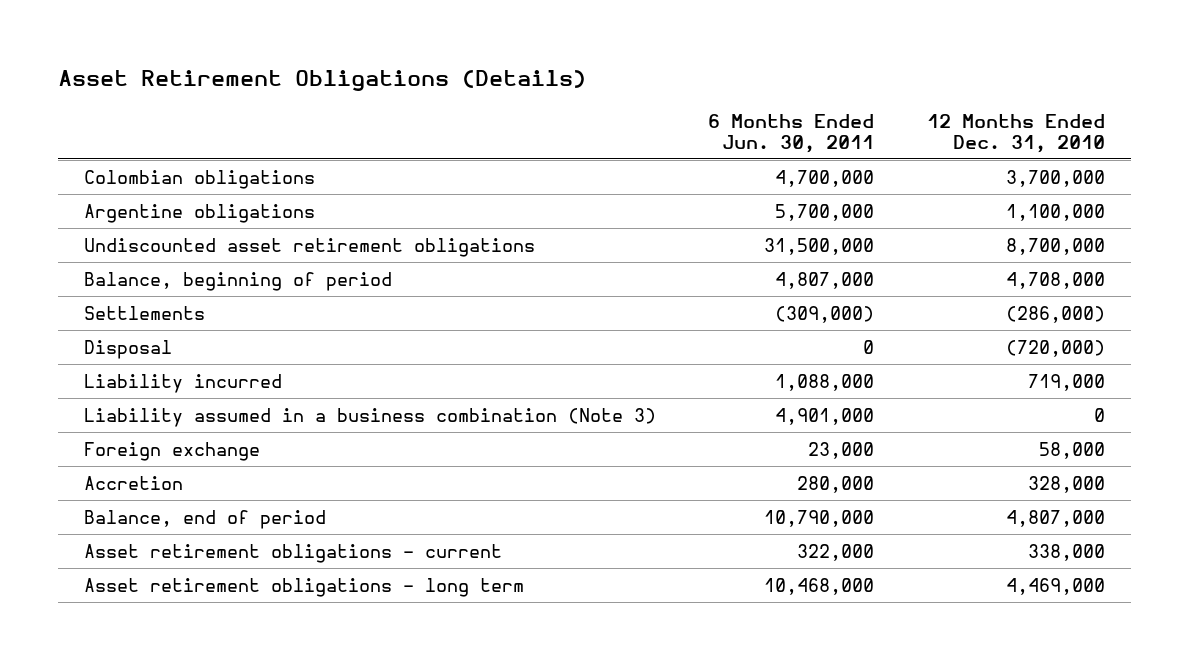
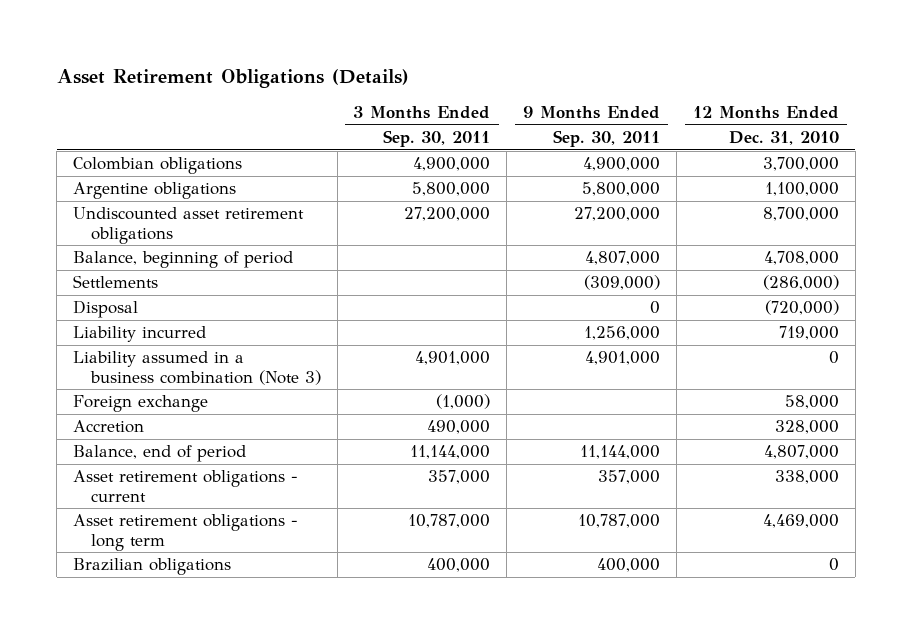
- | 6 Months Ended Jun. 30, 2011 | 12 Months Ended Dec. 31, 2010
+ | 3 Months Ended Sep. 30, 2011 | 9 Months Ended Sep. 30, 2011 | 12 Months Ended Dec. 31, 2010
+ Brazilian obligations | 400,000 | 400,000 | 0

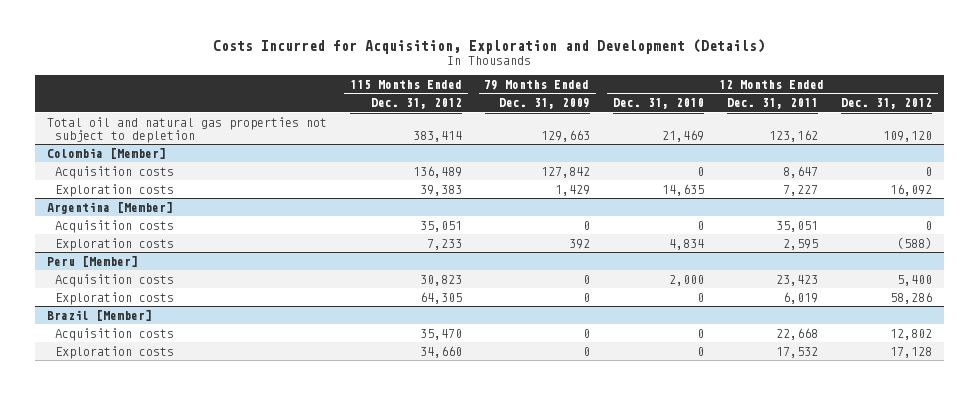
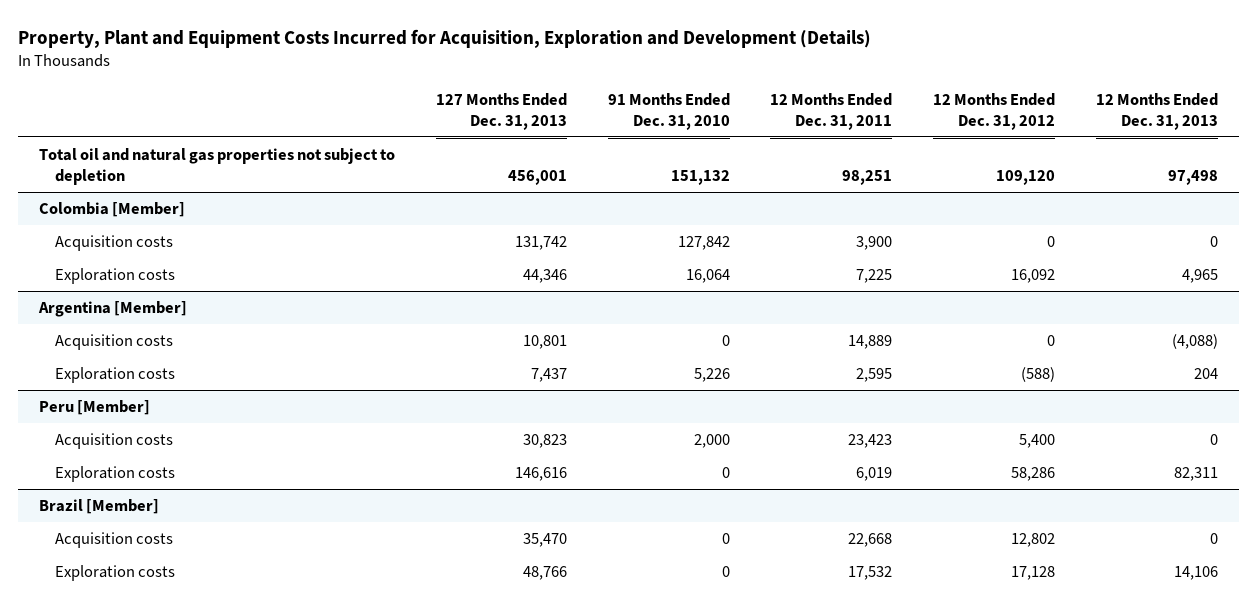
- Costs Incurred for Acquisition, Exploration and Development (Details)
+ Property, Plant and Equipment Costs Incurred for Acquisition, Exploration and Development (Details)
- | 115 Months Ended Dec. 31, 2012 | 79 Months Ended Dec. 31, 2009 | 12 Months Ended Dec. 31, 2010 | 12 Months Ended Dec. 31, 2011 | 12 Months Ended Dec. 31, 2012
+ | 127 Months Ended Dec. 31, 2013 | 91 Months Ended Dec. 31, 2010 | 12 Months Ended Dec. 31, 2011 | 12 Months Ended Dec. 31, 2012 | 12 Months Ended Dec. 31, 2013
- Total oil and natural gas properties not subject to depletion | 383,414 | 129,663 | 21,469 | 123,162 | 109,120
+ Total oil and natural gas properties not subject to depletion | 456,001 | 151,132 | 98,251 | 109,120 | 97,498
@ Colombia [Member]
- Acquisition costs | 136,489 | 127,842 | 0 | 8,647 | 0
- Exploration costs | 39,383 | 1,429 | 14,635 | 7,227 | 16,092
+ Acquisition costs | 131,742 | 127,842 | 3,900 | 0 | 0
+ Exploration costs | 44,346 | 16,064 | 7,225 | 16,092 | 4,965
@ Argentina [Member]
- Acquisition costs | 35,051 | 0 | 0 | 35,051 | 0
+ Acquisition costs | 10,801 | 0 | 14,889 | 0 | (4,088)

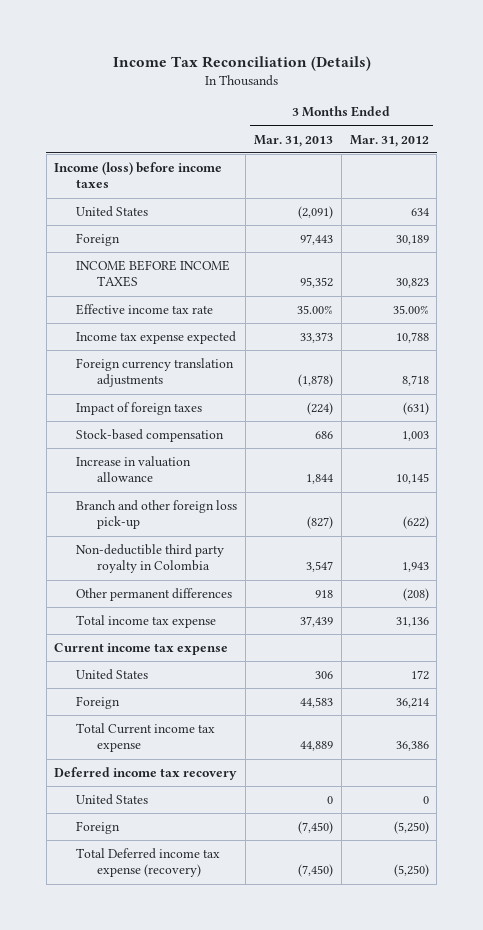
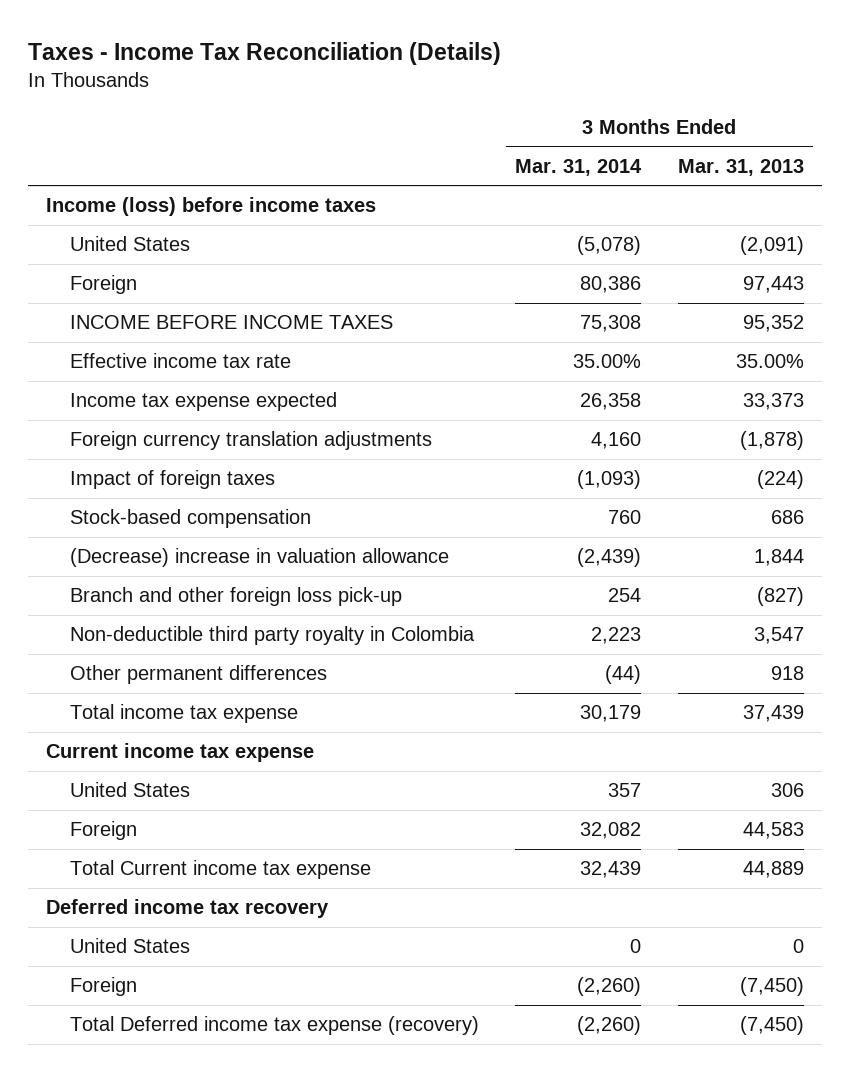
- Income Tax Reconciliation (Details)
+ Taxes - Income Tax Reconciliation (Details)
- | 3 Months Ended Mar. 31, 2013 | 3 Months Ended Mar. 31, 2012
+ | 3 Months Ended Mar. 31, 2014 | 3 Months Ended Mar. 31, 2013
- Increase in valuation allowance | 1,844 | 10,145
+ (Decrease) increase in valuation allowance | (2,439) | 1,844

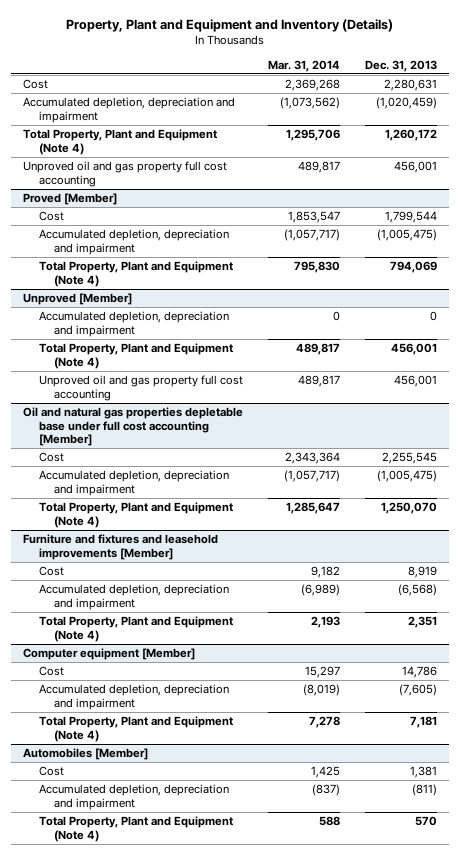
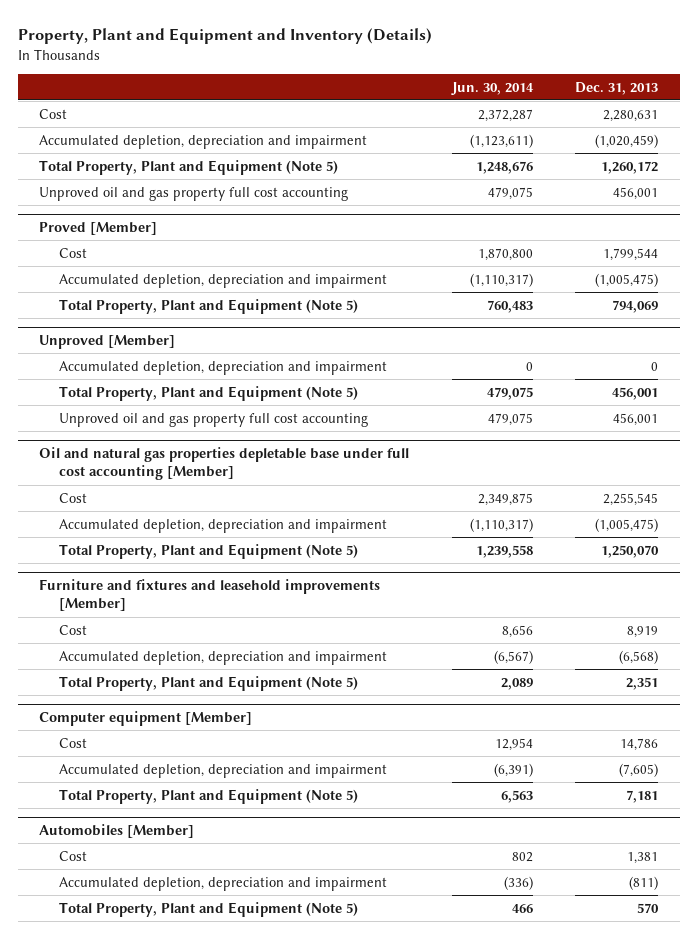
- | Mar. 31, 2014 | Dec. 31, 2013
+ | Jun. 30, 2014 | Dec. 31, 2013
- Total Property, Plant and Equipment (Note 4) | 1,295,706 | 1,260,172
+ Total Property, Plant and Equipment (Note 5) | 1,248,676 | 1,260,172
@ Proved [Member]
- Total Property, Plant and Equipment (Note 4) | 795,830 | 794,069
+ Total Property, Plant and Equipment (Note 5) | 760,483 | 794,069
@ Unproved [Member]
- Total Property, Plant and Equipment (Note 4) | 489,817 | 456,001
+ Total Property, Plant and Equipment (Note 5) | 479,075 | 456,001
@ Oil and natural gas properties depletable base under full cost accounting [Member]
- Total Property, Plant and Equipment (Note 4) | 1,285,647 | 1,250,070
+ Total Property, Plant and Equipment (Note 5) | 1,239,558 | 1,250,070
@ Furniture and fixtures and leasehold improvements [Member]
- Total Property, Plant and Equipment (Note 4) | 2,193 | 2,351
+ Total Property, Plant and Equipment (Note 5) | 2,089 | 2,351
@ Computer equipment [Member]
- Total Property, Plant and Equipment (Note 4) | 7,278 | 7,181
+ Total Property, Plant and Equipment (Note 5) | 6,563 | 7,181
@ Automobiles [Member]
- Total Property, Plant and Equipment (Note 4) | 588 | 570
+ Total Property, Plant and Equipment (Note 5) | 466 | 570

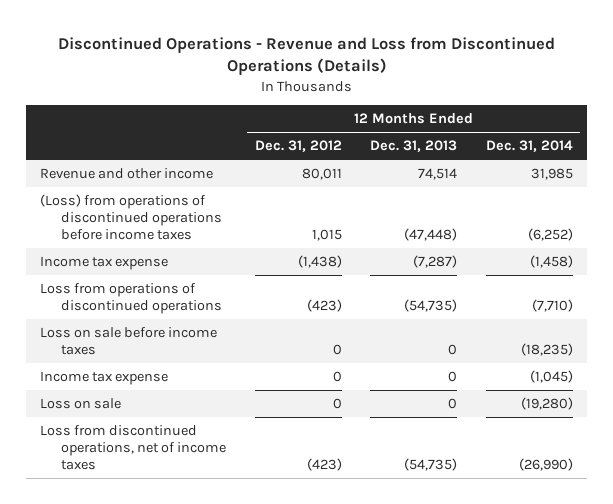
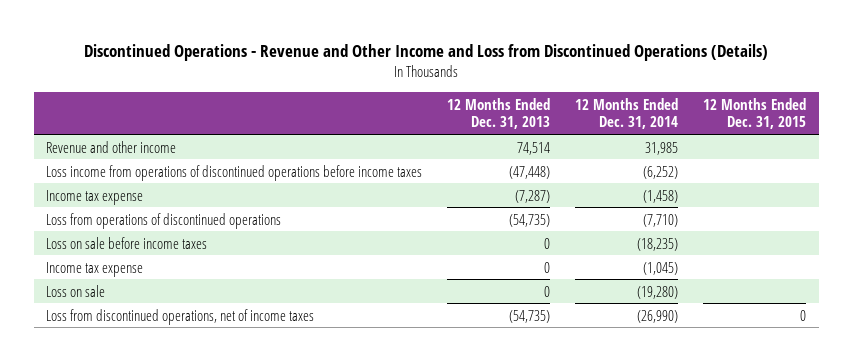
- Discontinued Operations - Revenue and Loss from Discontinued Operations (Details)
+ Discontinued Operations - Revenue and Other Income and Loss from Discontinued Operations (Details)
- | 12 Months Ended Dec. 31, 2012 | 12 Months Ended Dec. 31, 2013 | 12 Months Ended Dec. 31, 2014
+ | 12 Months Ended Dec. 31, 2013 | 12 Months Ended Dec. 31, 2014 | 12 Months Ended Dec. 31, 2015
- (Loss) from operations of discontinued operations before income taxes | 1,015 | (47,448) | (6,252)
+ Loss income from operations of discontinued operations before income taxes | (47,448) | (6,252) |

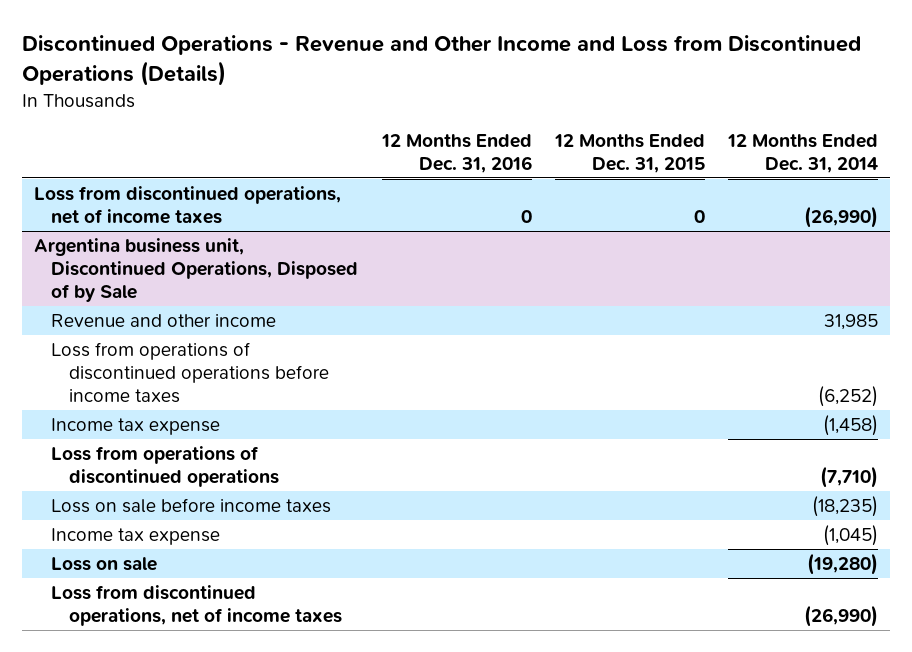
- | 12 Months Ended Dec. 31, 2013 | 12 Months Ended Dec. 31, 2014 | 12 Months Ended Dec. 31, 2015
+ | 12 Months Ended Dec. 31, 2016 | 12 Months Ended Dec. 31, 2015 | 12 Months Ended Dec. 31, 2014
moved up: Loss from discontinued operations, net of income taxes | 0 | 0 | (26,990)
+ Argentina business unit, Discontinued Operations, Disposed of by Sale
- Loss income from operations of discontinued operations before income taxes | (47,448) | (6,252) |
+ Loss from operations of discontinued operations before income taxes | | | (6,252)
+ Loss from discontinued operations, net of income taxes | | | (26,990)

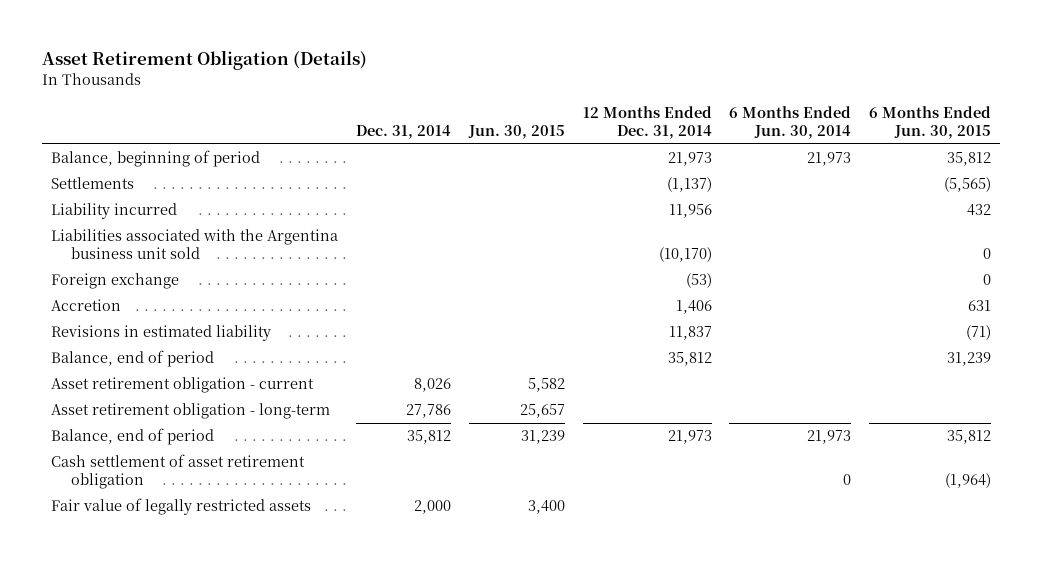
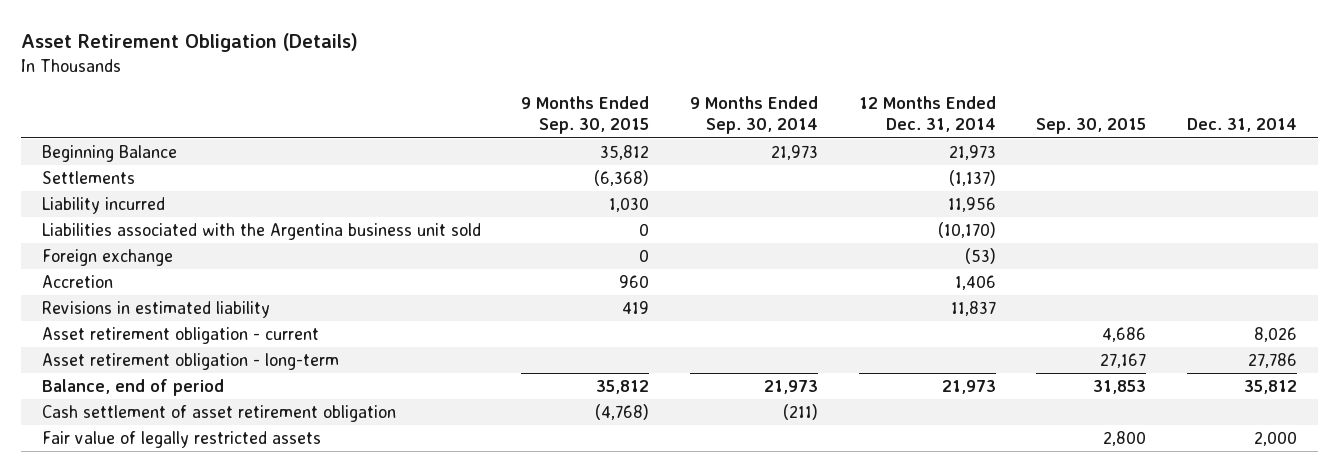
- | Dec. 31, 2014 | Jun. 30, 2015 | 12 Months Ended Dec. 31, 2014 | 6 Months Ended Jun. 30, 2014 | 6 Months Ended Jun. 30, 2015
+ | 9 Months Ended Sep. 30, 2015 | 9 Months Ended Sep. 30, 2014 | 12 Months Ended Dec. 31, 2014 | Sep. 30, 2015 | Dec. 31, 2014
- Balance, beginning of period | | | 21,973 | 21,973 | 35,812
+ Beginning Balance | 35,812 | 21,973 | 21,973 | |
- Balance, end of period | | | 35,812 | | 31,239

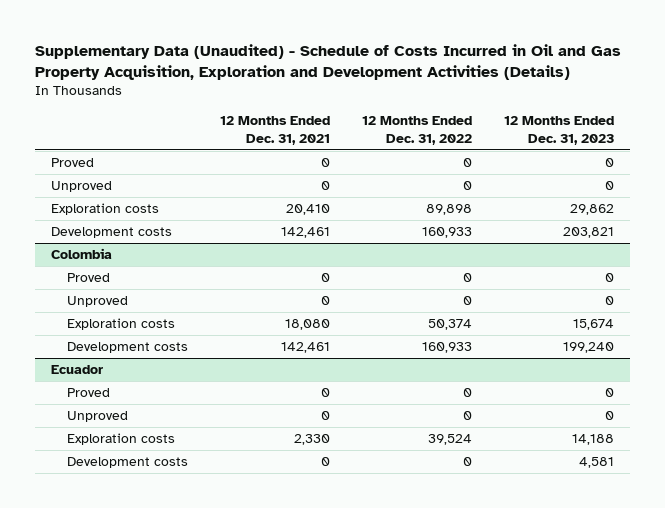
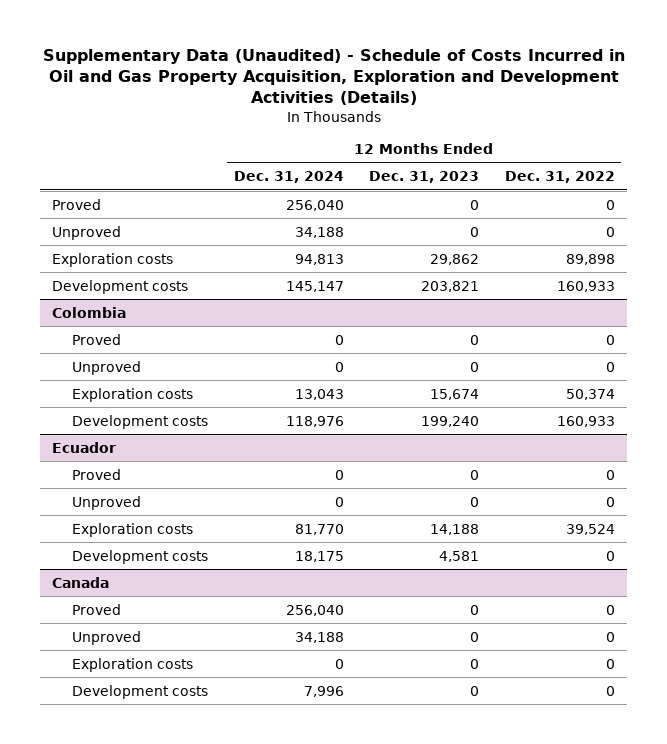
- | 12 Months Ended Dec. 31, 2021 | 12 Months Ended Dec. 31, 2022 | 12 Months Ended Dec. 31, 2023
+ | 12 Months Ended Dec. 31, 2024 | 12 Months Ended Dec. 31, 2023 | 12 Months Ended Dec. 31, 2022
+ Canada
+ Proved | 256,040 | 0 | 0
+ Unproved | 34,188 | 0 | 0
+ Exploration costs | 0 | 0 | 0
+ Development costs | 7,996 | 0 | 0

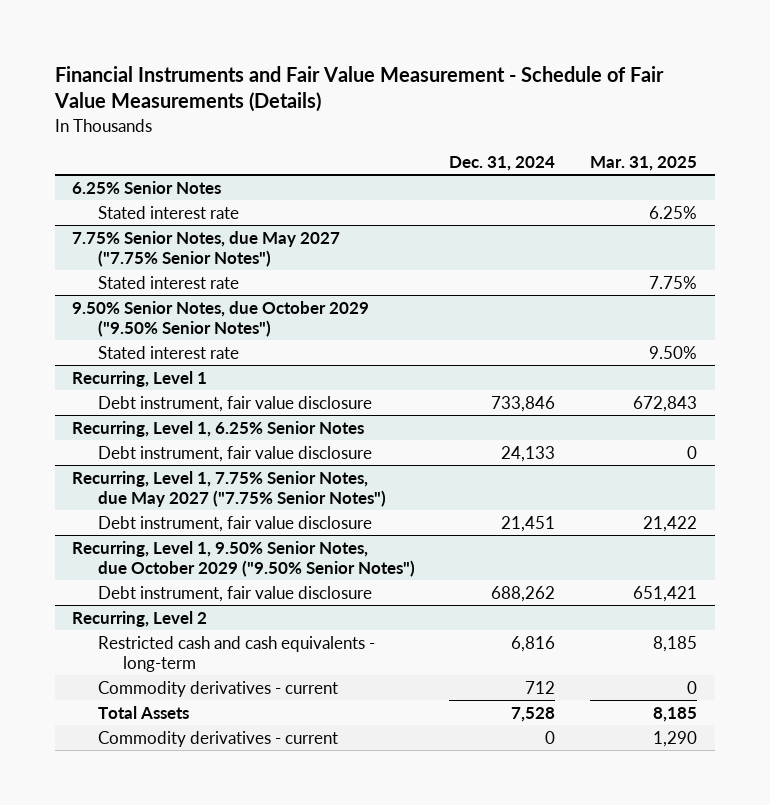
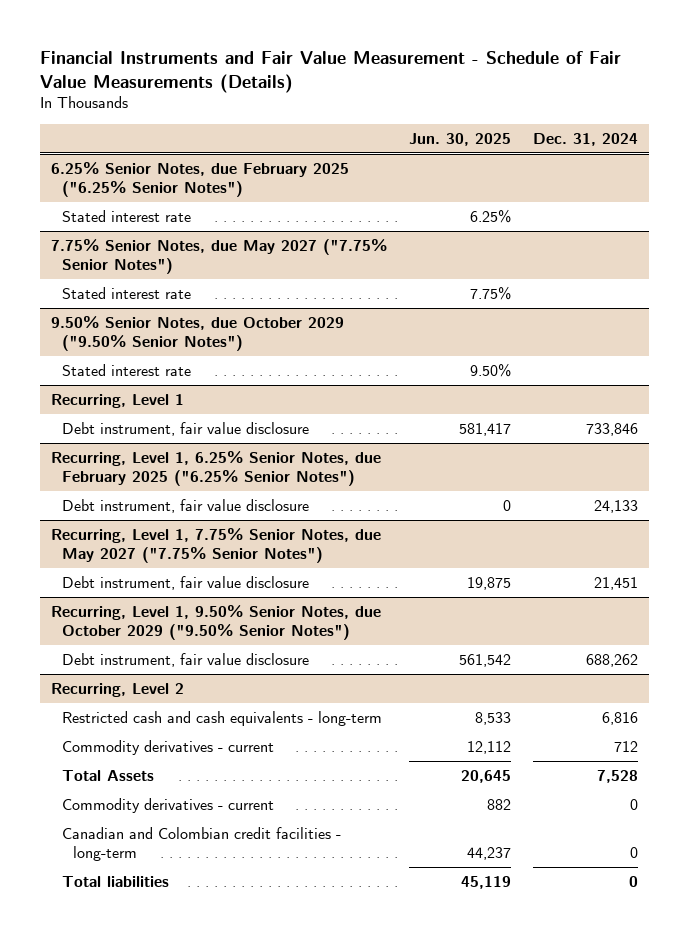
- | Dec. 31, 2024 | Mar. 31, 2025
+ | Jun. 30, 2025 | Dec. 31, 2024
- 6.25% Senior Notes
+ 6.25% Senior Notes, due February 2025 ("6.25% Senior Notes")
- Recurring, Level 1, 6.25% Senior Notes
+ Recurring, Level 1, 6.25% Senior Notes, due February 2025 ("6.25% Senior Notes")
@ Recurring, Level 2
+ Canadian and Colombian credit facilities - long-term | 44,237 | 0
+ Total liabilities | 45,119 | 0

